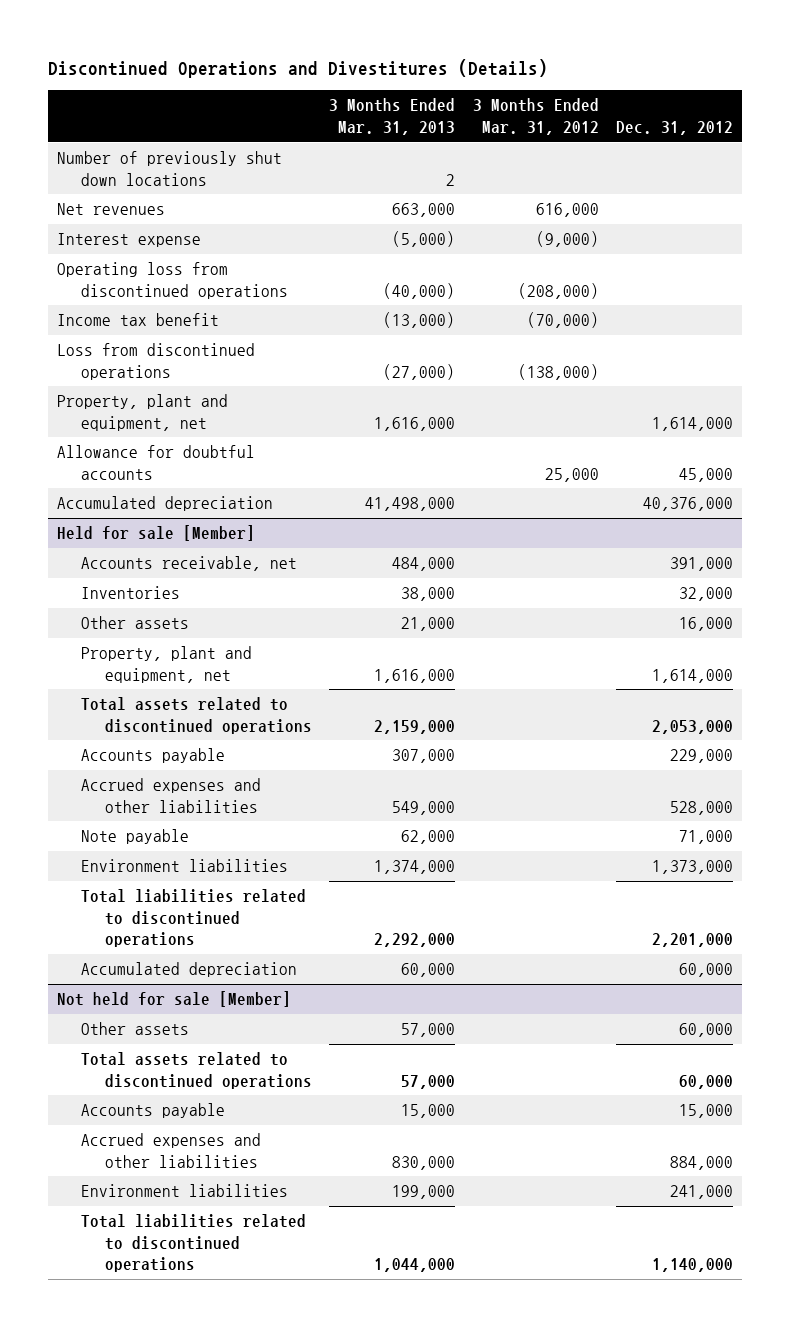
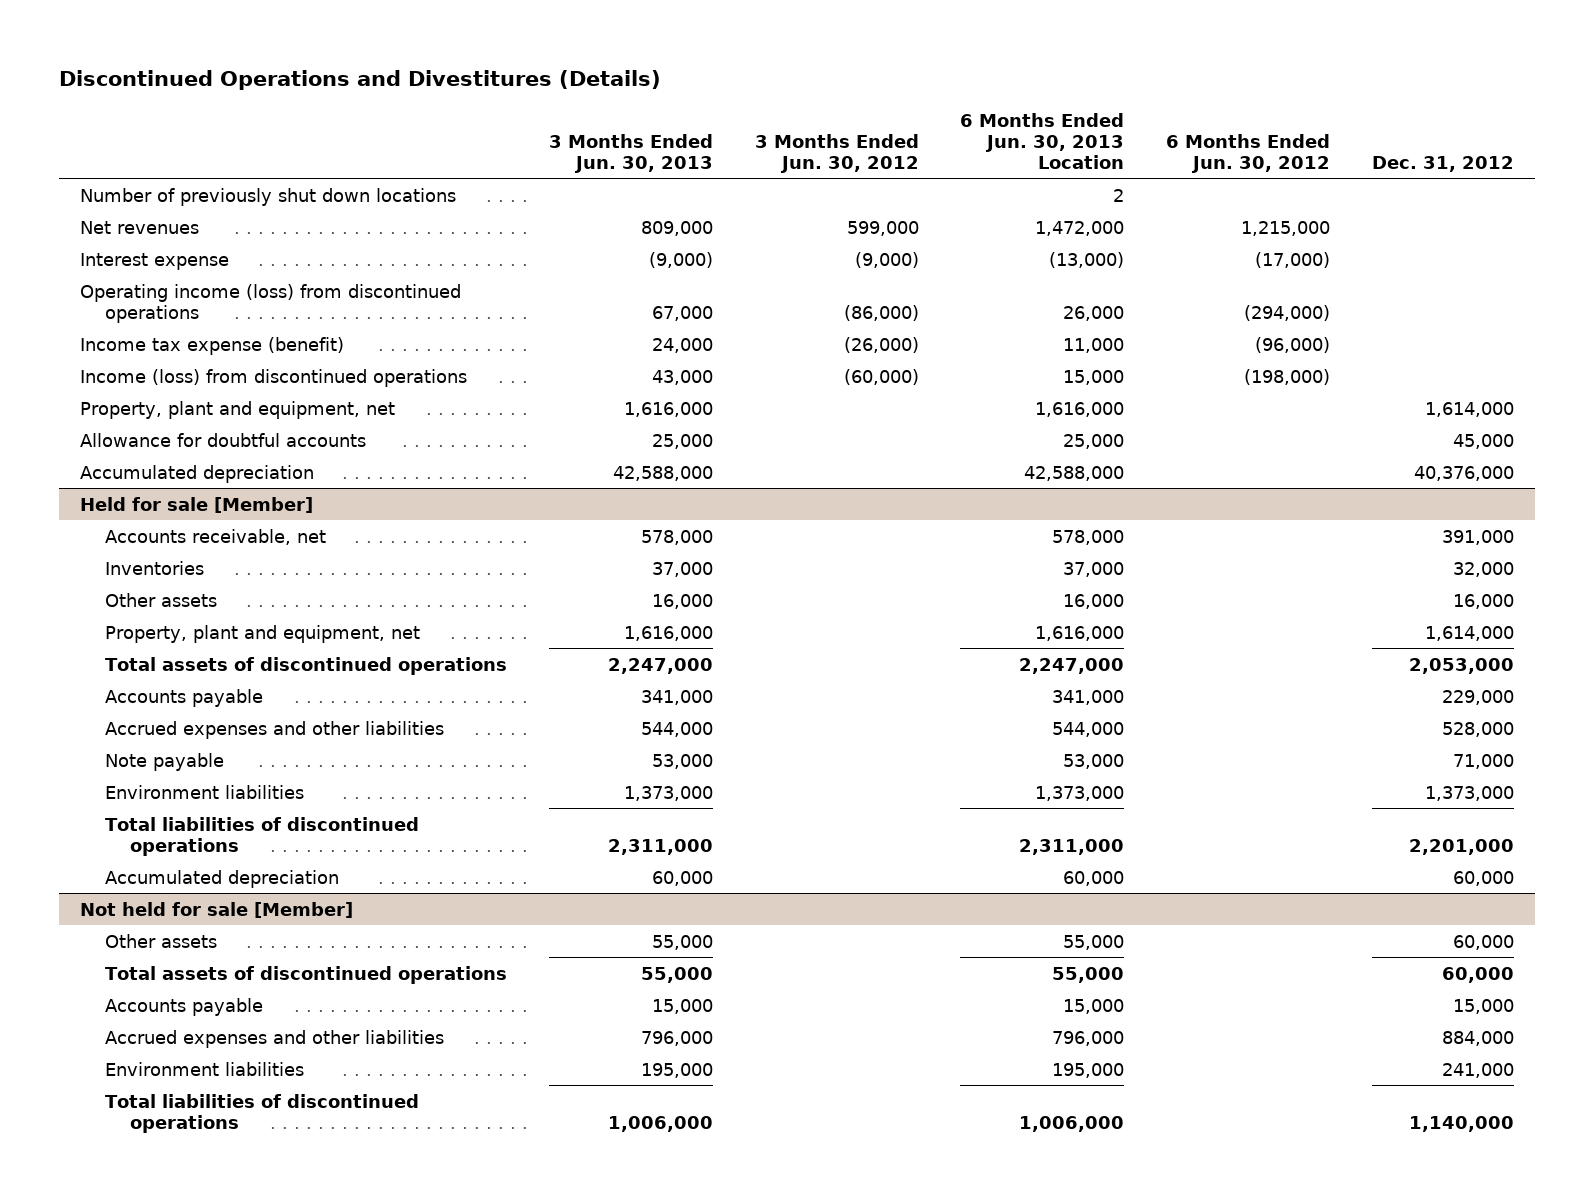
- | 3 Months Ended Mar. 31, 2013 | 3 Months Ended Mar. 31, 2012 | Dec. 31, 2012
+ | 3 Months Ended Jun. 30, 2013 | 3 Months Ended Jun. 30, 2012 | 6 Months Ended Jun. 30, 2013 Location | 6 Months Ended Jun. 30, 2012 | Dec. 31, 2012
- Operating loss from discontinued operations | (40,000) | (208,000) |
- Income tax benefit | (13,000) | (70,000) |
- Loss from discontinued operations | (27,000) | (138,000) |
+ Operating income (loss) from discontinued operations | 67,000 | (86,000) | 26,000 | (294,000) |
+ Income tax expense (benefit) | 24,000 | (26,000) | 11,000 | (96,000) |
+ Income (loss) from discontinued operations | 43,000 | (60,000) | 15,000 | (198,000) |
@ Held for sale [Member]
- Total assets related to discontinued operations | 2,159,000 | | 2,053,000
+ Total assets of discontinued operations | 2,247,000 | | 2,247,000 | | 2,053,000
- Total liabilities related to discontinued operations | 2,292,000 | | 2,201,000
+ Total liabilities of discontinued operations | 2,311,000 | | 2,311,000 | | 2,201,000
@ Not held for sale [Member]
- Total assets related to discontinued operations | 57,000 | | 60,000
+ Total assets of discontinued operations | 55,000 | | 55,000 | | 60,000
- Total liabilities related to discontinued operations | 1,044,000 | | 1,140,000
+ Total liabilities of discontinued operations | 1,006,000 | | 1,006,000 | | 1,140,000

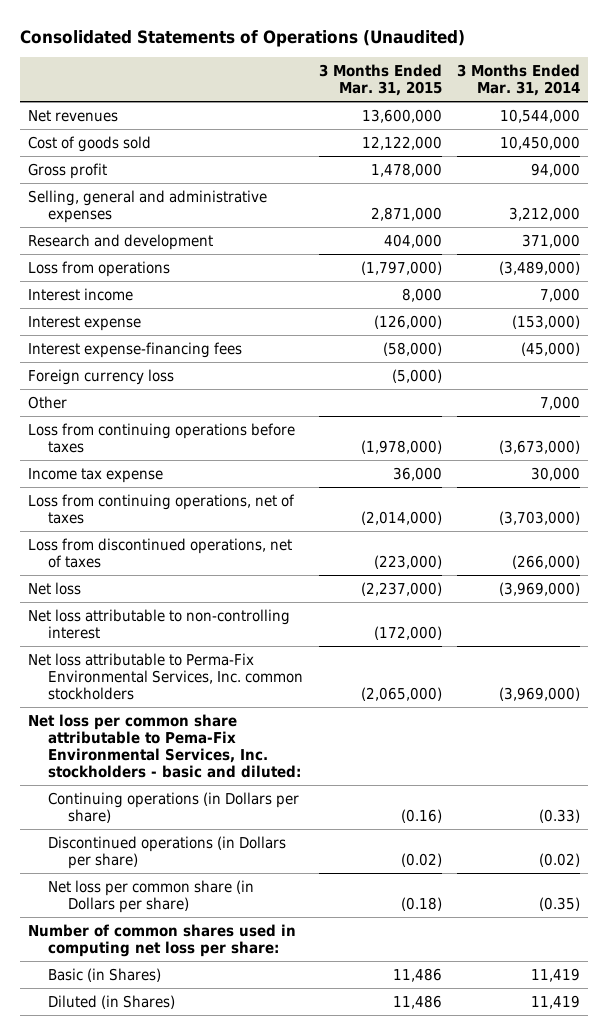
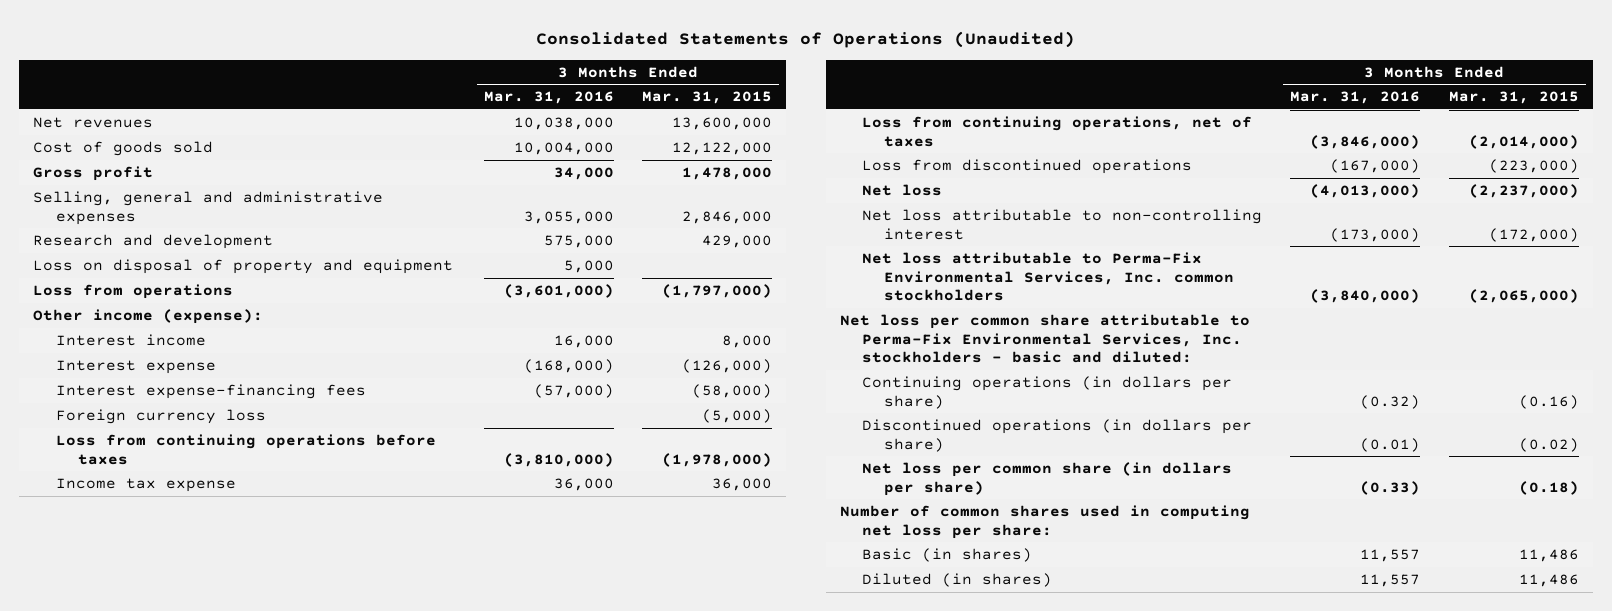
- | 3 Months Ended Mar. 31, 2015 | 3 Months Ended Mar. 31, 2014
+ | 3 Months Ended Mar. 31, 2016 | 3 Months Ended Mar. 31, 2015
- Selling, general and administrative expenses | 2,871,000 | 3,212,000
- Research and development | 404,000 | 371,000
+ Selling, general and administrative expenses | 3,055,000 | 2,846,000
+ Research and development | 575,000 | 429,000
+ Loss on disposal of property and equipment | 5,000 |
+ Other income (expense):
- Other | | 7,000
- Loss from discontinued operations, net of taxes | (223,000) | (266,000)
+ Loss from discontinued operations | (167,000) | (223,000)
- Net loss per common share attributable to Pema-Fix Environmental Services, Inc. stockholders - basic and diluted:
- Continuing operations (in Dollars per share) | (0.16) | (0.33)
- Discontinued operations (in Dollars per share) | (0.02) | (0.02)
- Net loss per common share (in Dollars per share) | (0.18) | (0.35)
+ Net loss per common share attributable to Perma-Fix Environmental Services, Inc. stockholders - basic and diluted:
+ Continuing operations (in dollars per share) | (0.32) | (0.16)
+ Discontinued operations (in dollars per share) | (0.01) | (0.02)
+ Net loss per common share (in dollars per share) | (0.33) | (0.18)
- Basic (in Shares) | 11,486 | 11,419
- Diluted (in Shares) | 11,486 | 11,419
+ Basic (in shares) | 11,557 | 11,486
+ Diluted (in shares) | 11,557 | 11,486

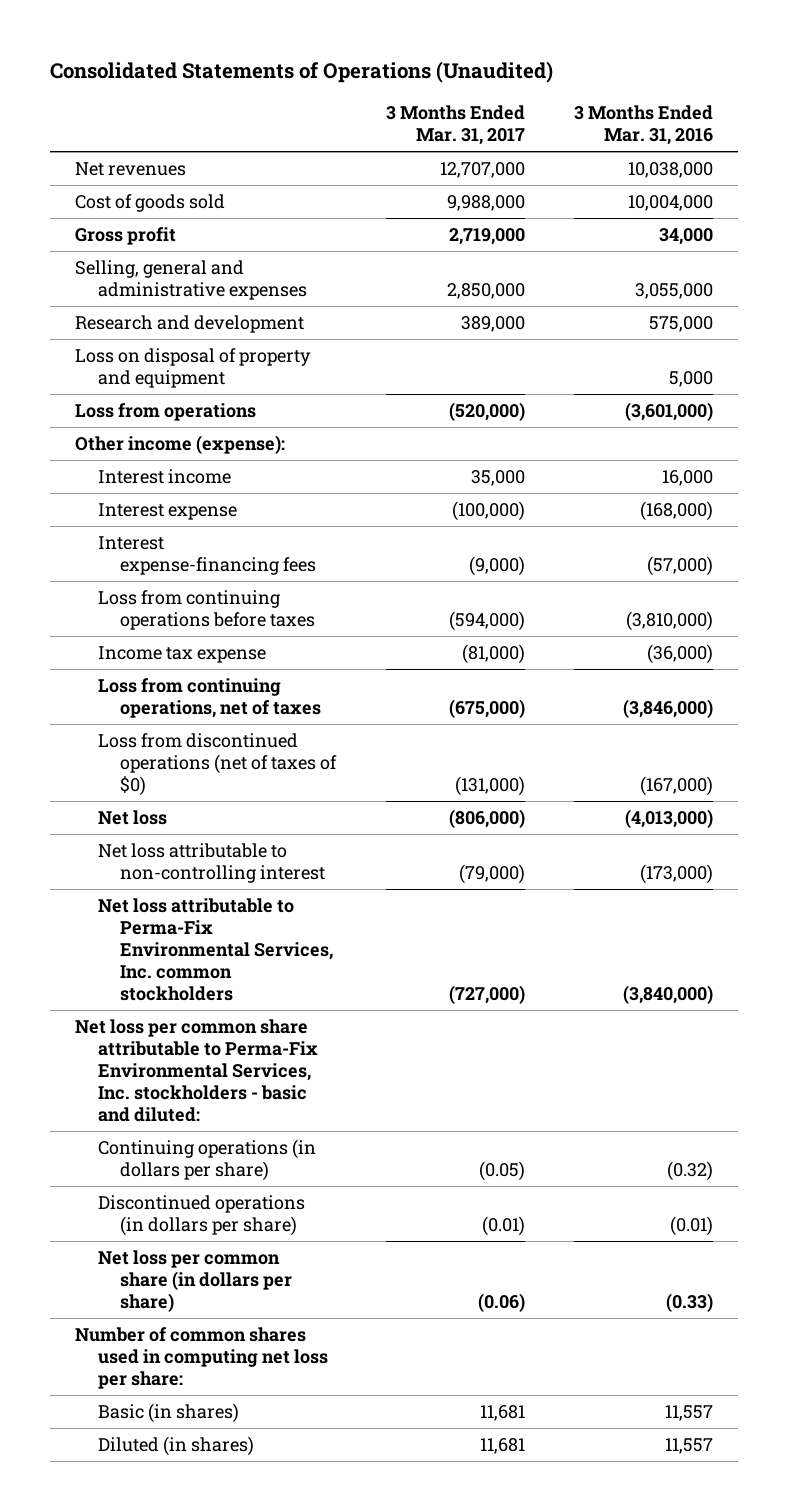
- | 3 Months Ended Mar. 31, 2016 | 3 Months Ended Mar. 31, 2015
+ | 3 Months Ended Mar. 31, 2017 | 3 Months Ended Mar. 31, 2016
- Foreign currency loss | | (5,000)
- Income tax expense | 36,000 | 36,000
+ Income tax expense | (81,000) | (36,000)
- Loss from discontinued operations | (167,000) | (223,000)
+ Loss from discontinued operations (net of taxes of $0) | (131,000) | (167,000)

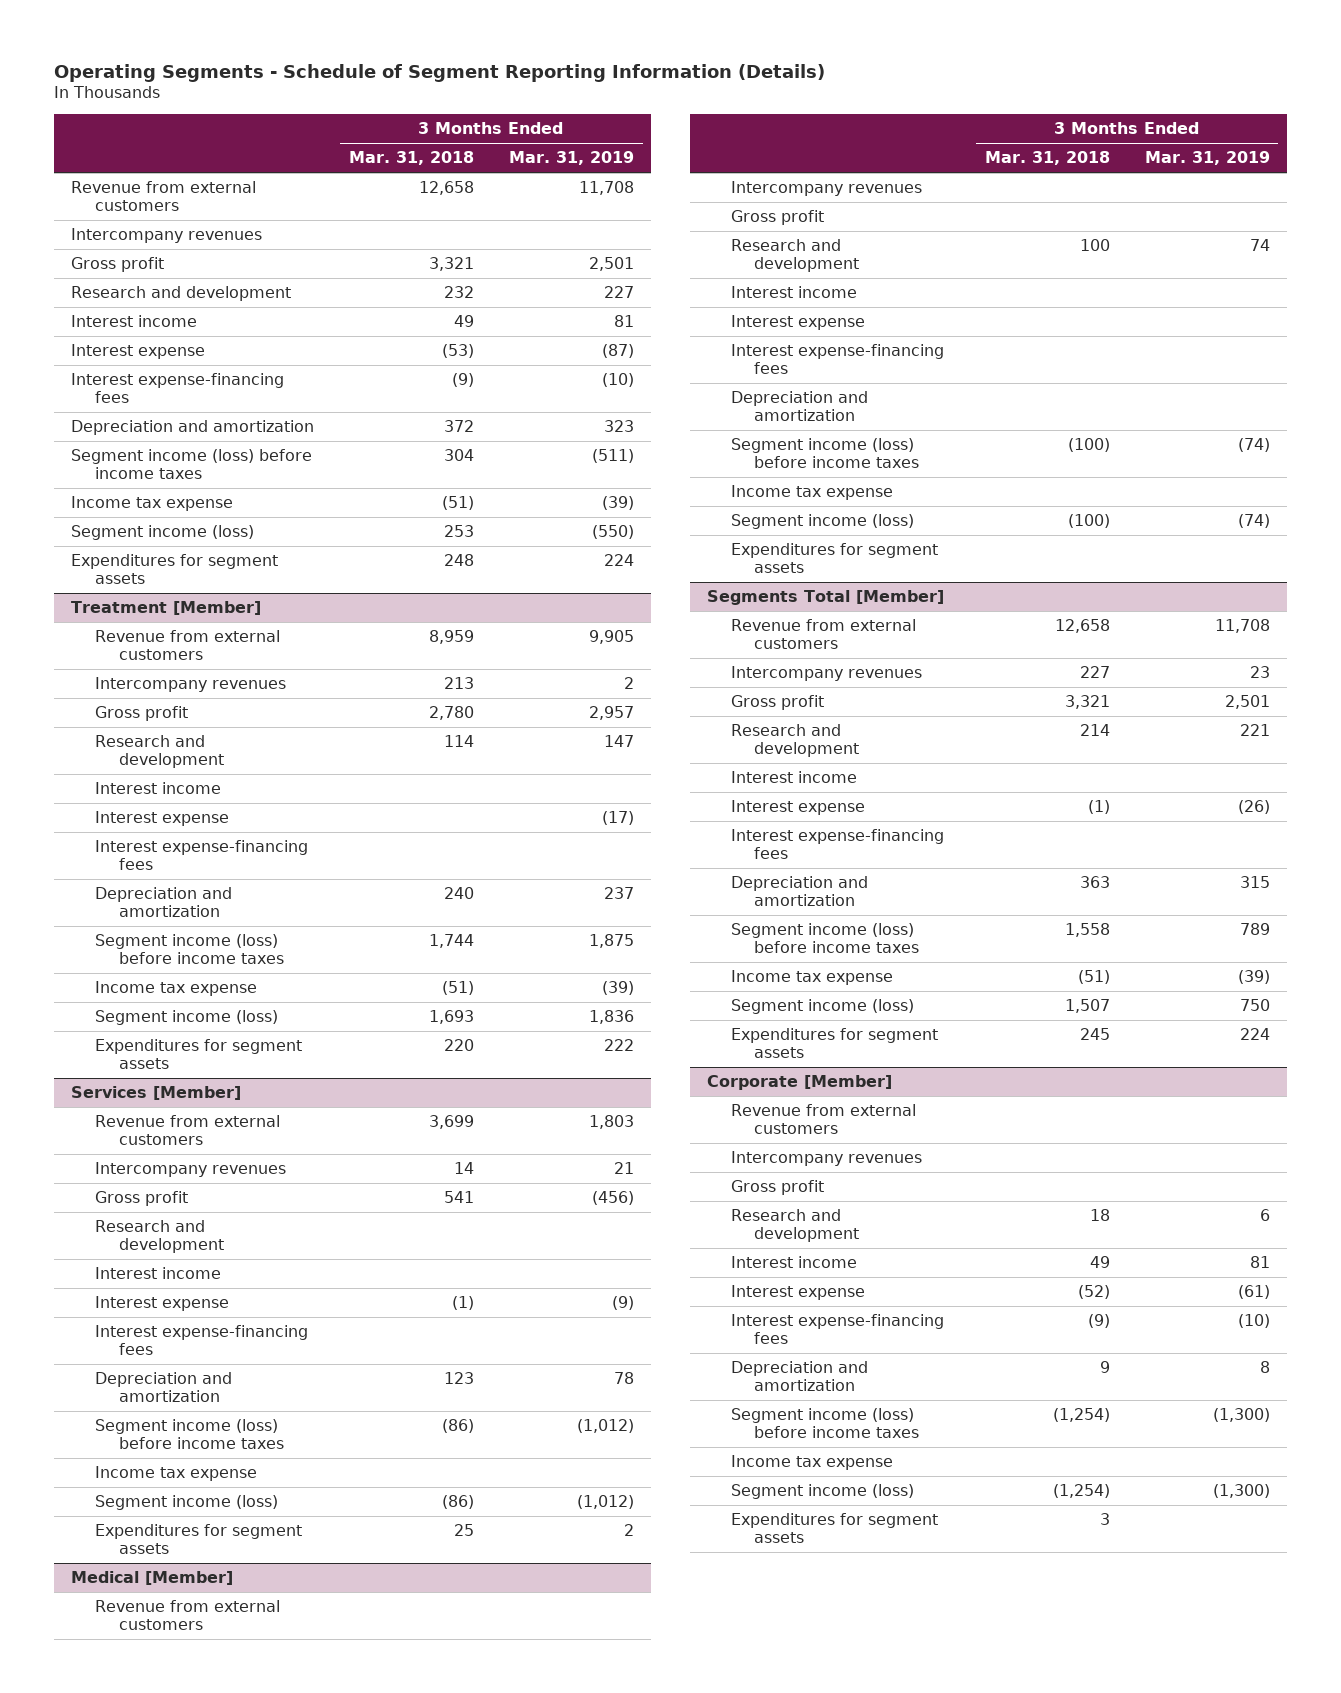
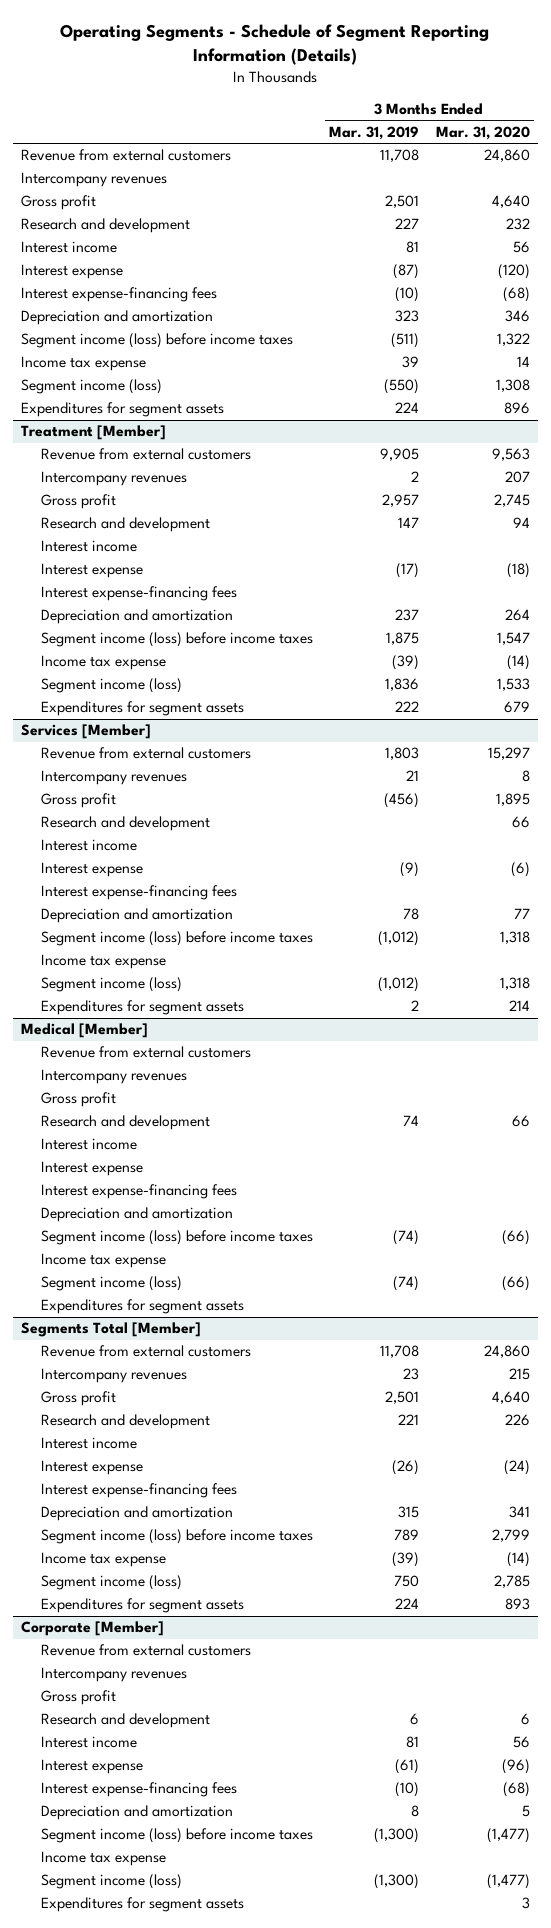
- | 3 Months Ended Mar. 31, 2018 | 3 Months Ended Mar. 31, 2019
+ | 3 Months Ended Mar. 31, 2019 | 3 Months Ended Mar. 31, 2020
- Income tax expense | (51) | (39)
+ Income tax expense | 39 | 14

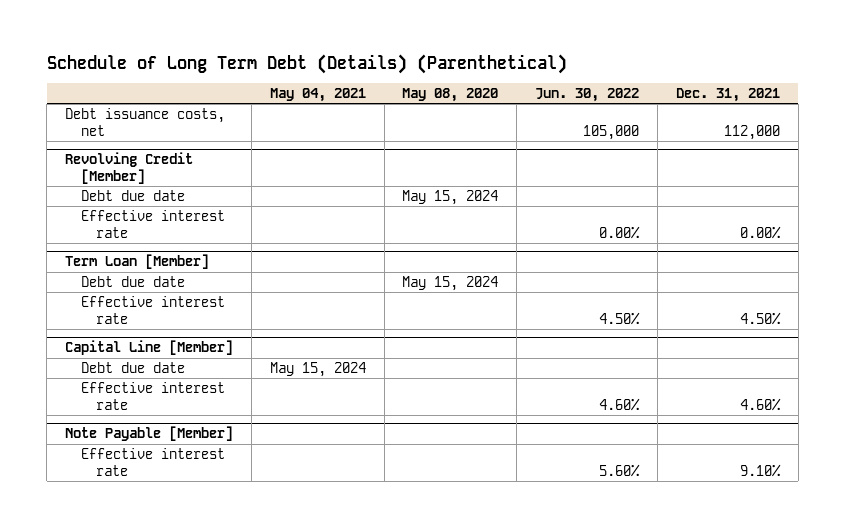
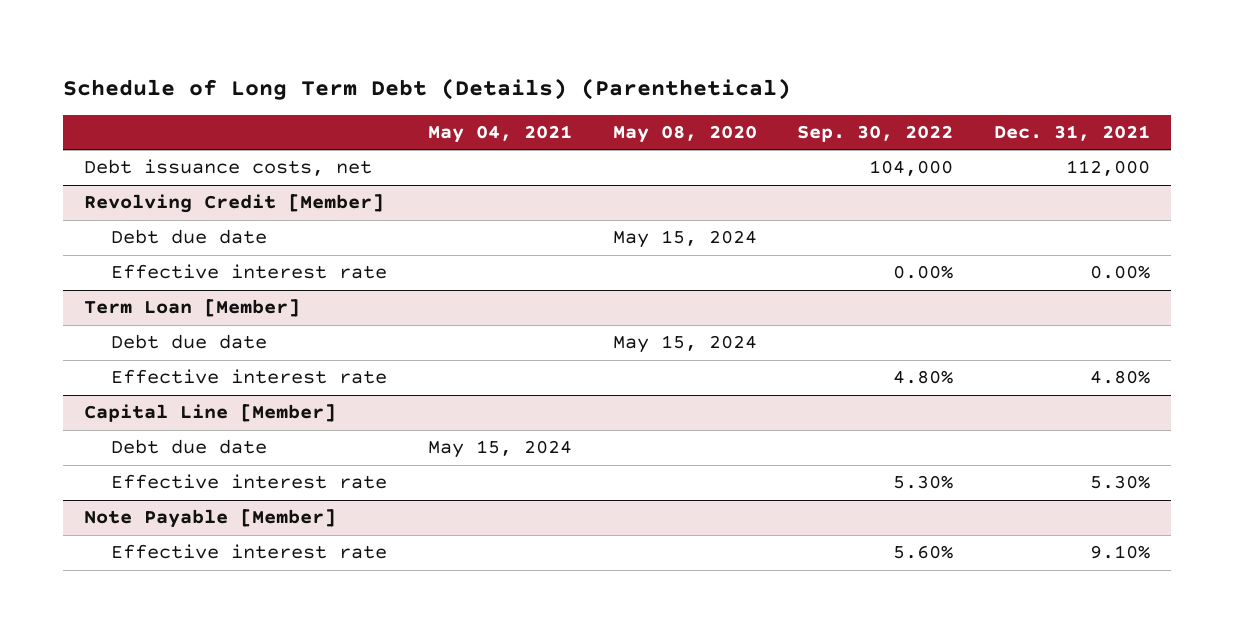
- | May 04, 2021 | May 08, 2020 | Jun. 30, 2022 | Dec. 31, 2021
+ | May 04, 2021 | May 08, 2020 | Sep. 30, 2022 | Dec. 31, 2021
@ Term Loan [Member]
- Effective interest rate | | | 4.50% | 4.50%
+ Effective interest rate | | | 4.80% | 4.80%
@ Capital Line [Member]
- Effective interest rate | | | 4.60% | 4.60%
+ Effective interest rate | | | 5.30% | 5.30%

